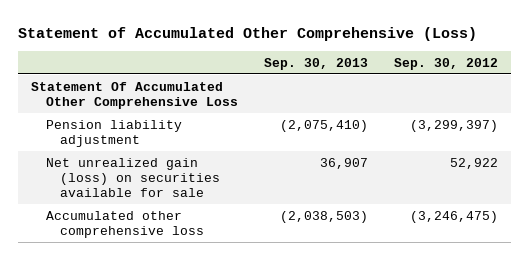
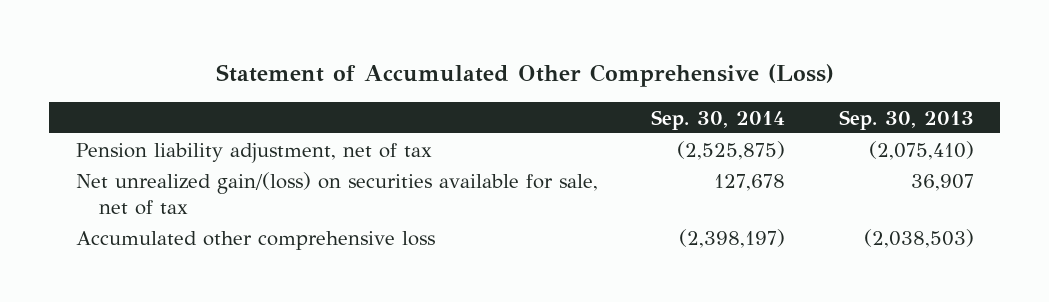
- | Sep. 30, 2013 | Sep. 30, 2012
+ | Sep. 30, 2014 | Sep. 30, 2013
- Statement Of Accumulated Other Comprehensive Loss
- Pension liability adjustment | (2,075,410) | (3,299,397)
- Net unrealized gain (loss) on securities available for sale | 36,907 | 52,922
+ Pension liability adjustment, net of tax | (2,525,875) | (2,075,410)
+ Net unrealized gain/(loss) on securities available for sale, net of tax | 127,678 | 36,907

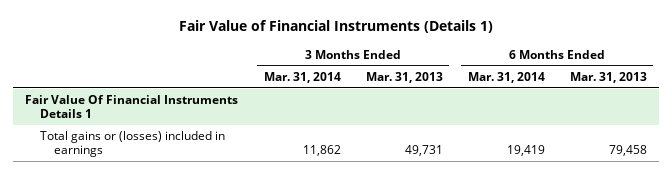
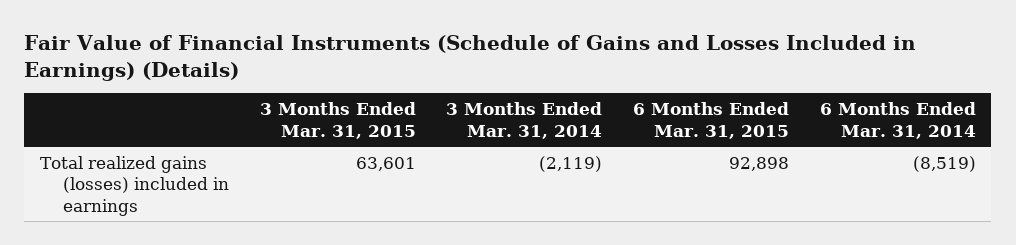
- Fair Value of Financial Instruments (Details 1)
+ Fair Value of Financial Instruments (Schedule of Gains and Losses Included in Earnings) (Details)
- | 3 Months Ended Mar. 31, 2014 | 3 Months Ended Mar. 31, 2013 | 6 Months Ended Mar. 31, 2014 | 6 Months Ended Mar. 31, 2013
+ | 3 Months Ended Mar. 31, 2015 | 3 Months Ended Mar. 31, 2014 | 6 Months Ended Mar. 31, 2015 | 6 Months Ended Mar. 31, 2014
- Fair Value Of Financial Instruments Details 1
- Total gains or (losses) included in earnings | 11,862 | 49,731 | 19,419 | 79,458
+ Total realized gains (losses) included in earnings | 63,601 | (2,119) | 92,898 | (8,519)

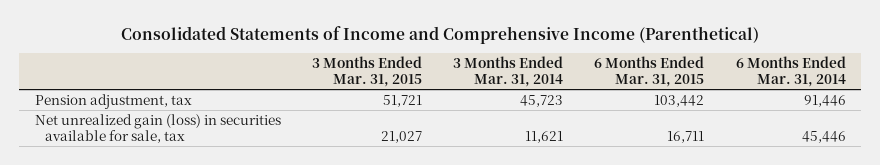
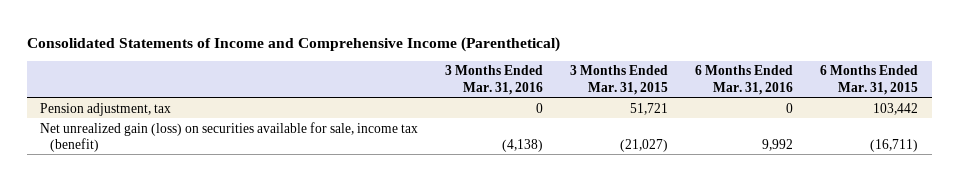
- | 3 Months Ended Mar. 31, 2015 | 3 Months Ended Mar. 31, 2014 | 6 Months Ended Mar. 31, 2015 | 6 Months Ended Mar. 31, 2014
+ | 3 Months Ended Mar. 31, 2016 | 3 Months Ended Mar. 31, 2015 | 6 Months Ended Mar. 31, 2016 | 6 Months Ended Mar. 31, 2015
- Net unrealized gain (loss) in securities available for sale, tax | 21,027 | 11,621 | 16,711 | 45,446
+ Net unrealized gain (loss) on securities available for sale, income tax (benefit) | (4,138) | (21,027) | 9,992 | (16,711)

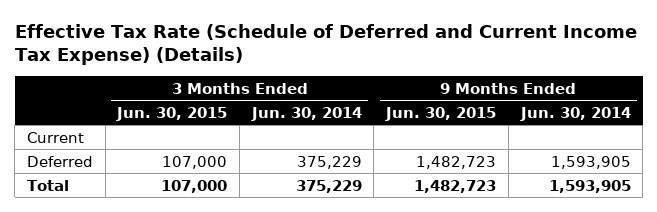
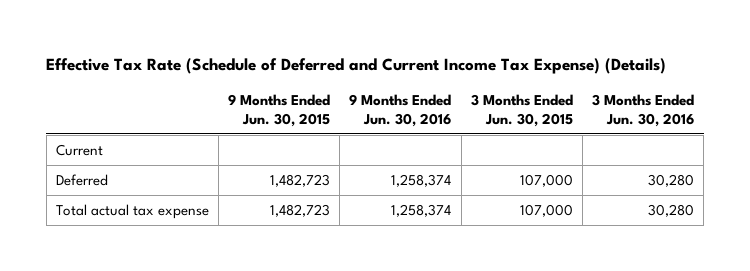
- | 3 Months Ended Jun. 30, 2015 | 3 Months Ended Jun. 30, 2014 | 9 Months Ended Jun. 30, 2015 | 9 Months Ended Jun. 30, 2014
+ | 9 Months Ended Jun. 30, 2015 | 9 Months Ended Jun. 30, 2016 | 3 Months Ended Jun. 30, 2015 | 3 Months Ended Jun. 30, 2016
- Total | 107,000 | 375,229 | 1,482,723 | 1,593,905
+ Total actual tax expense | 1,482,723 | 1,258,374 | 107,000 | 30,280

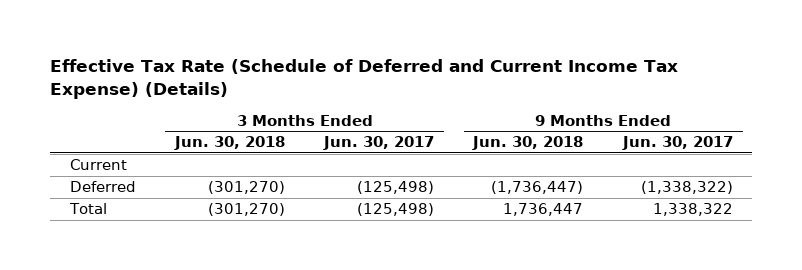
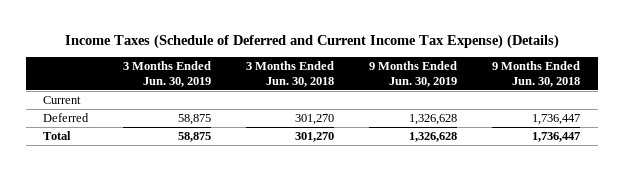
- Effective Tax Rate (Schedule of Deferred and Current Income Tax Expense) (Details)
+ Income Taxes (Schedule of Deferred and Current Income Tax Expense) (Details)
- | 3 Months Ended Jun. 30, 2018 | 3 Months Ended Jun. 30, 2017 | 9 Months Ended Jun. 30, 2018 | 9 Months Ended Jun. 30, 2017
+ | 3 Months Ended Jun. 30, 2019 | 3 Months Ended Jun. 30, 2018 | 9 Months Ended Jun. 30, 2019 | 9 Months Ended Jun. 30, 2018
- Deferred | (301,270) | (125,498) | (1,736,447) | (1,338,322)
- Total | (301,270) | (125,498) | 1,736,447 | 1,338,322
+ Deferred | 58,875 | 301,270 | 1,326,628 | 1,736,447
+ Total | 58,875 | 301,270 | 1,326,628 | 1,736,447

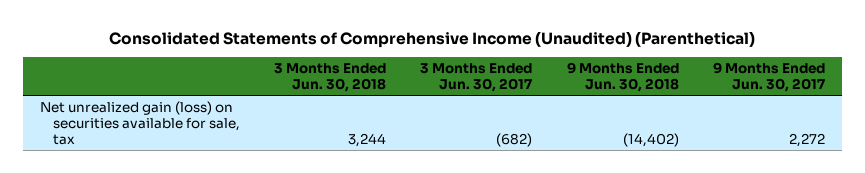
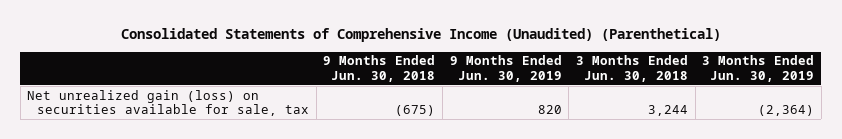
- | 3 Months Ended Jun. 30, 2018 | 3 Months Ended Jun. 30, 2017 | 9 Months Ended Jun. 30, 2018 | 9 Months Ended Jun. 30, 2017
+ | 9 Months Ended Jun. 30, 2018 | 9 Months Ended Jun. 30, 2019 | 3 Months Ended Jun. 30, 2018 | 3 Months Ended Jun. 30, 2019
- Net unrealized gain (loss) on securities available for sale, tax | 3,244 | (682) | (14,402) | 2,272
+ Net unrealized gain (loss) on securities available for sale, tax | (675) | 820 | 3,244 | (2,364)

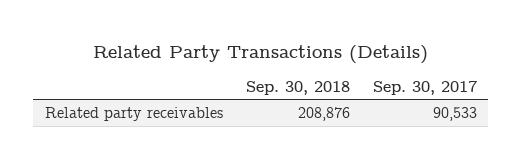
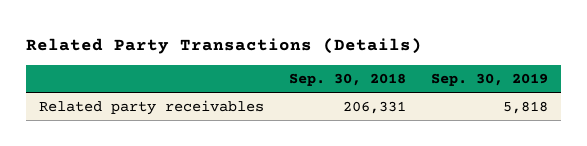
- | Sep. 30, 2018 | Sep. 30, 2017
+ | Sep. 30, 2018 | Sep. 30, 2019
- Related party receivables | 208,876 | 90,533
+ Related party receivables | 206,331 | 5,818

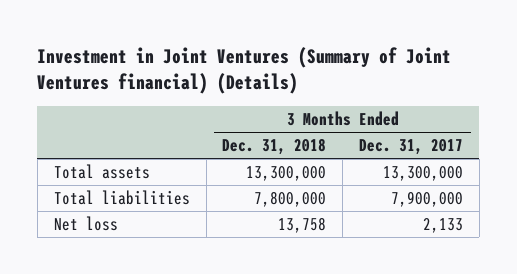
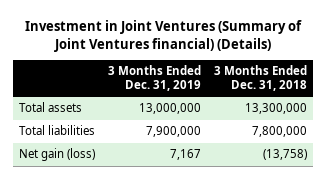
- | 3 Months Ended Dec. 31, 2018 | 3 Months Ended Dec. 31, 2017
+ | 3 Months Ended Dec. 31, 2019 | 3 Months Ended Dec. 31, 2018
- Net loss | 13,758 | 2,133
+ Net gain (loss) | 7,167 | (13,758)

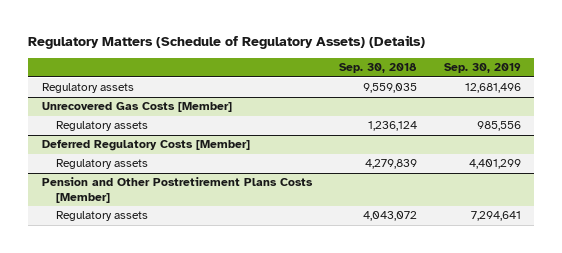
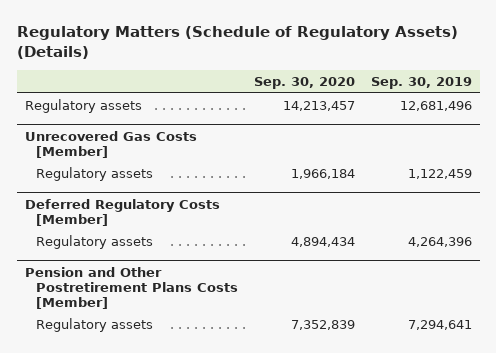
- | Sep. 30, 2018 | Sep. 30, 2019
+ | Sep. 30, 2020 | Sep. 30, 2019
@ Unrecovered Gas Costs [Member]
- Regulatory assets | 1,236,124 | 985,556
+ Regulatory assets | 1,966,184 | 1,122,459
@ Deferred Regulatory Costs [Member]
- Regulatory assets | 4,279,839 | 4,401,299
+ Regulatory assets | 4,894,434 | 4,264,396

